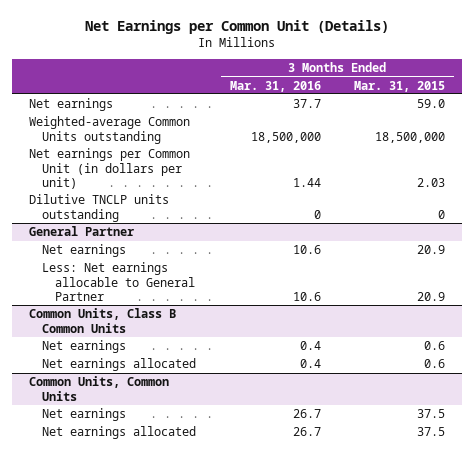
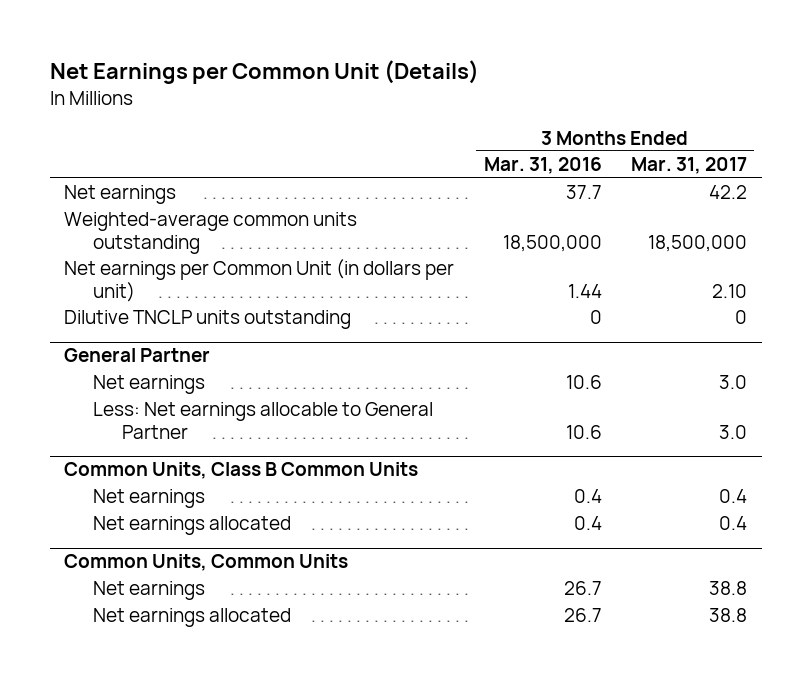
- | 3 Months Ended Mar. 31, 2016 | 3 Months Ended Mar. 31, 2015
+ | 3 Months Ended Mar. 31, 2016 | 3 Months Ended Mar. 31, 2017
- Weighted-average Common Units outstanding | 18,500,000 | 18,500,000
+ Weighted-average common units outstanding | 18,500,000 | 18,500,000

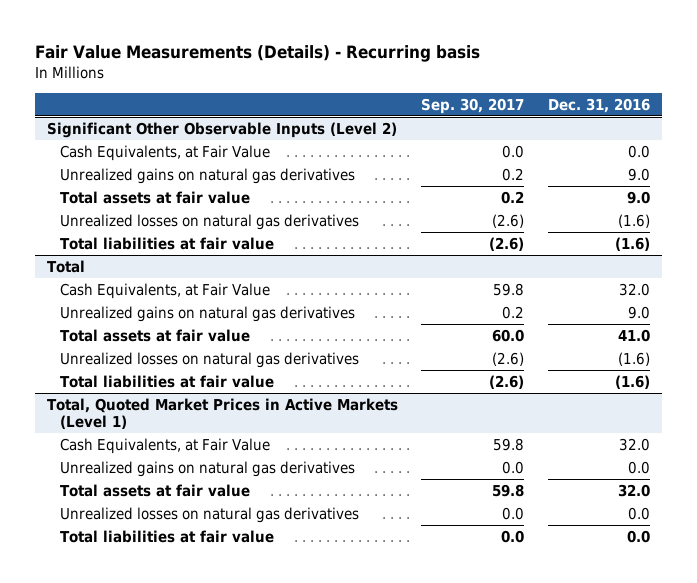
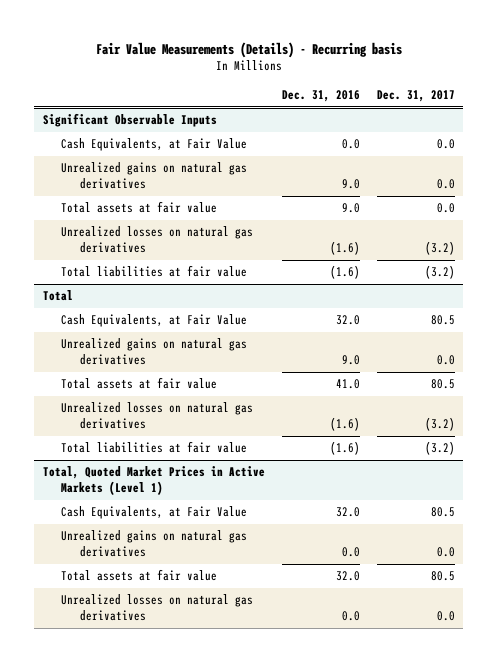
- | Sep. 30, 2017 | Dec. 31, 2016
+ | Dec. 31, 2016 | Dec. 31, 2017
- Significant Other Observable Inputs (Level 2)
+ Significant Observable Inputs
@ Total, Quoted Market Prices in Active Markets (Level 1)
- Total liabilities at fair value | 0.0 | 0.0

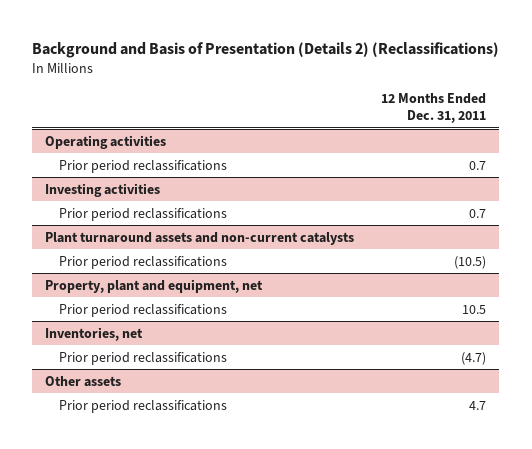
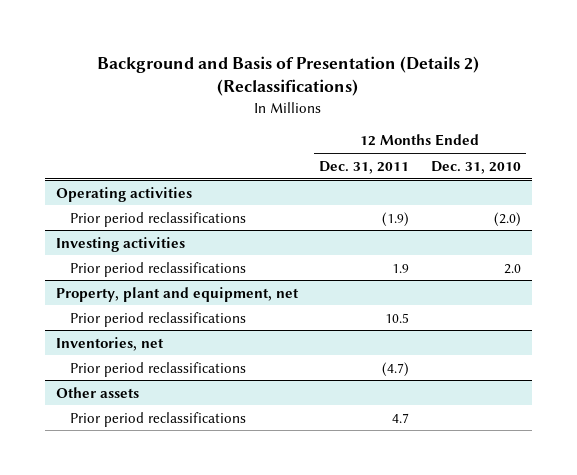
- | 12 Months Ended Dec. 31, 2011
+ | 12 Months Ended Dec. 31, 2011 | 12 Months Ended Dec. 31, 2010
@ Operating activities
- Prior period reclassifications | 0.7
+ Prior period reclassifications | (1.9) | (2.0)
@ Investing activities
- Prior period reclassifications | 0.7
- Plant turnaround assets and non-current catalysts
- Prior period reclassifications | (10.5)
@ Investing activities
+ Prior period reclassifications | 1.9 | 2.0

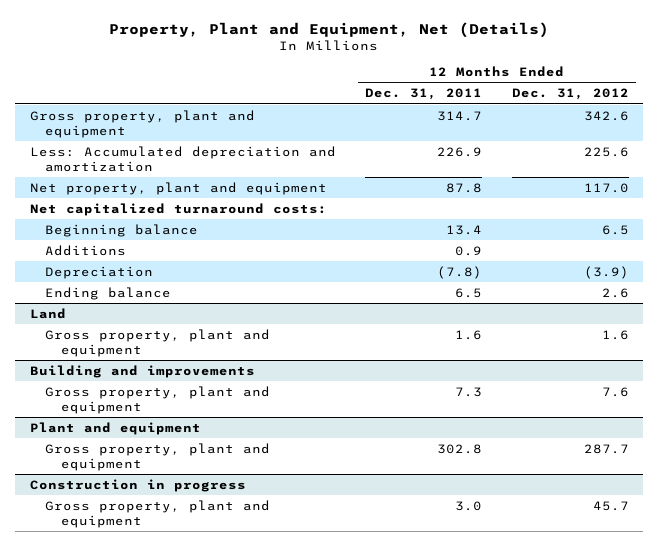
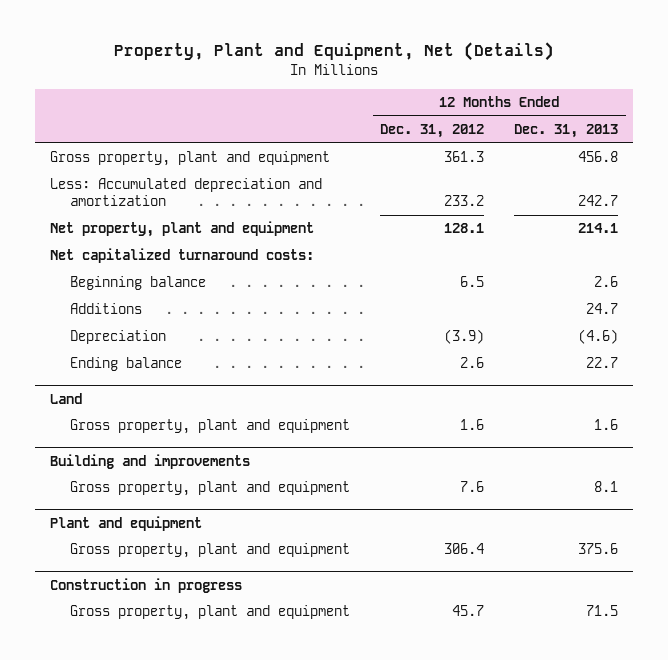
- | 12 Months Ended Dec. 31, 2011 | 12 Months Ended Dec. 31, 2012
+ | 12 Months Ended Dec. 31, 2012 | 12 Months Ended Dec. 31, 2013
- Gross property, plant and equipment | 314.7 | 342.6
- Less: Accumulated depreciation and amortization | 226.9 | 225.6
- Net property, plant and equipment | 87.8 | 117.0
+ Gross property, plant and equipment | 361.3 | 456.8
+ Less: Accumulated depreciation and amortization | 233.2 | 242.7
+ Net property, plant and equipment | 128.1 | 214.1
@ Plant and equipment
- Gross property, plant and equipment | 302.8 | 287.7
+ Gross property, plant and equipment | 306.4 | 375.6

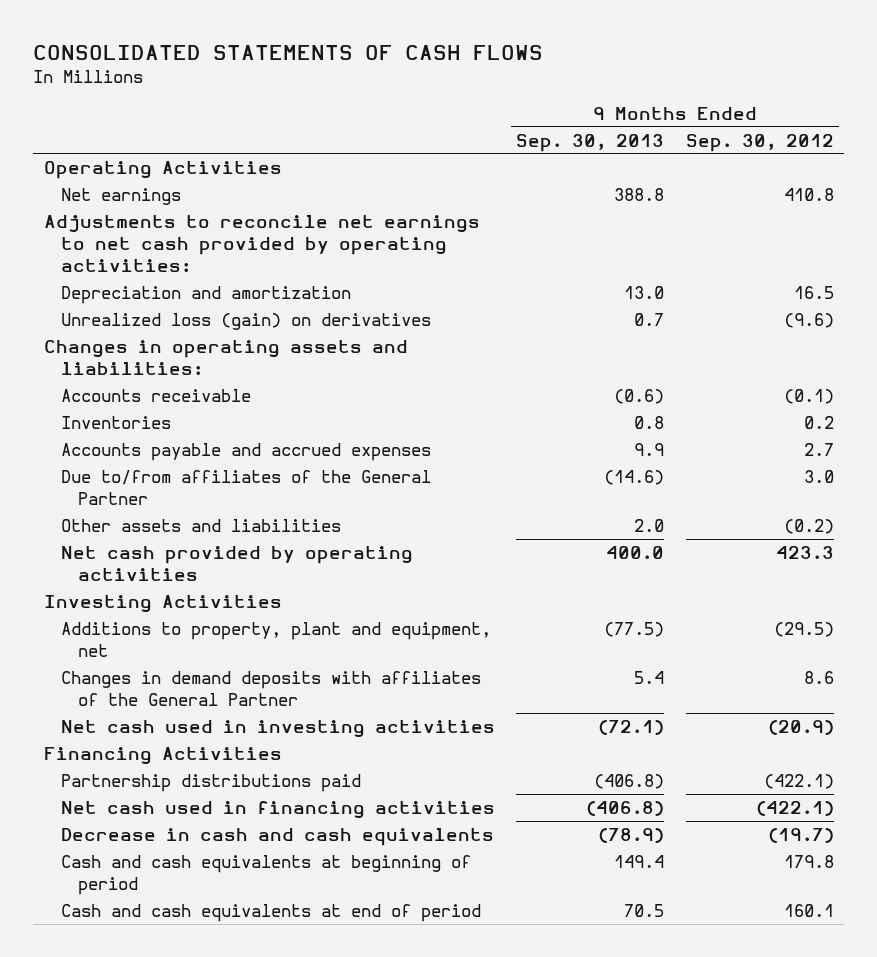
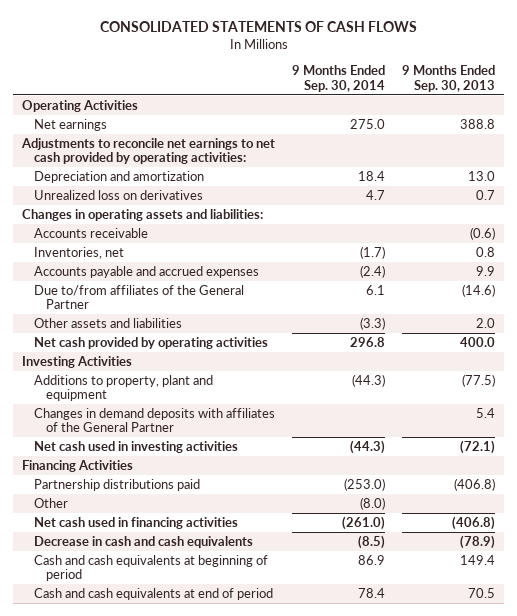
- | 9 Months Ended Sep. 30, 2013 | 9 Months Ended Sep. 30, 2012
+ | 9 Months Ended Sep. 30, 2014 | 9 Months Ended Sep. 30, 2013
- Unrealized loss (gain) on derivatives | 0.7 | (9.6)
+ Unrealized loss on derivatives | 4.7 | 0.7
- Inventories | 0.8 | 0.2
+ Inventories, net | (1.7) | 0.8
- Additions to property, plant and equipment, net | (77.5) | (29.5)
+ Additions to property, plant and equipment | (44.3) | (77.5)
+ Other | (8.0) |

